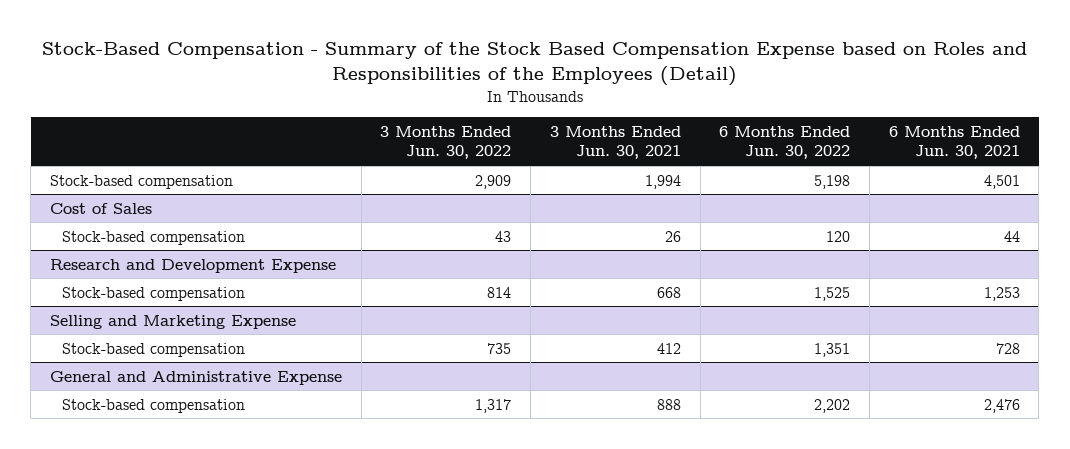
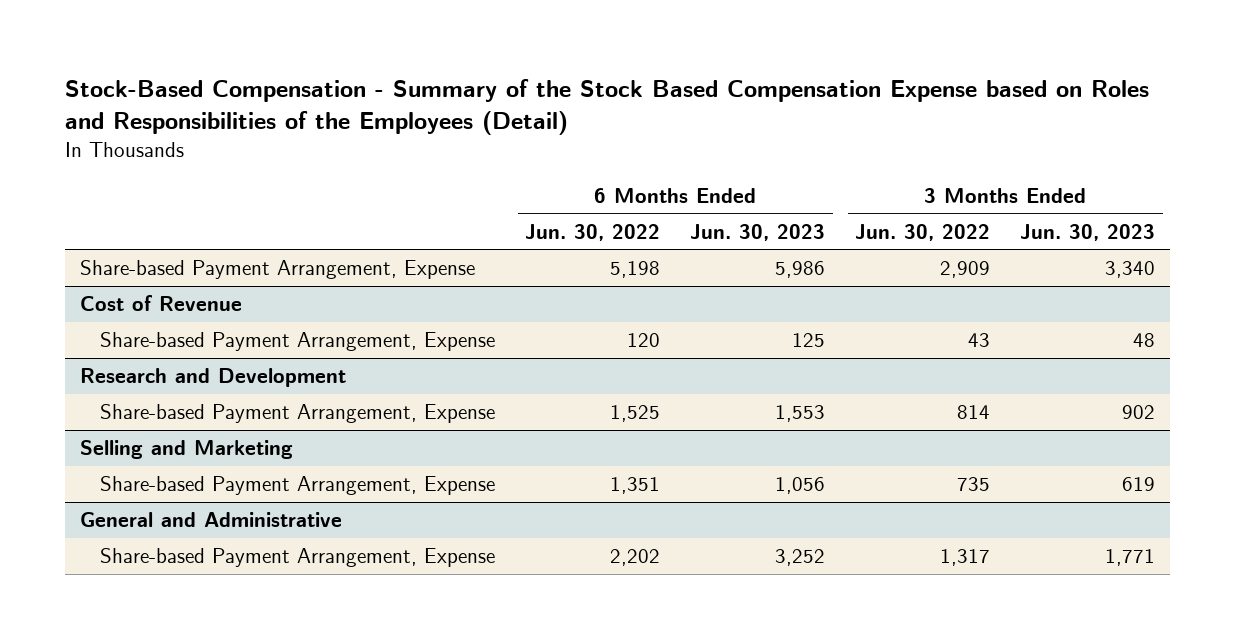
- | 3 Months Ended Jun. 30, 2022 | 3 Months Ended Jun. 30, 2021 | 6 Months Ended Jun. 30, 2022 | 6 Months Ended Jun. 30, 2021
+ | 6 Months Ended Jun. 30, 2022 | 6 Months Ended Jun. 30, 2023 | 3 Months Ended Jun. 30, 2022 | 3 Months Ended Jun. 30, 2023
- Stock-based compensation | 2,909 | 1,994 | 5,198 | 4,501
- Cost of Sales
- Stock-based compensation | 43 | 26 | 120 | 44
- Research and Development Expense
- Stock-based compensation | 814 | 668 | 1,525 | 1,253
- Selling and Marketing Expense
- Stock-based compensation | 735 | 412 | 1,351 | 728
- General and Administrative Expense
- Stock-based compensation | 1,317 | 888 | 2,202 | 2,476
+ Share-based Payment Arrangement, Expense | 5,198 | 5,986 | 2,909 | 3,340
+ Cost of Revenue
+ Share-based Payment Arrangement, Expense | 120 | 125 | 43 | 48
+ Research and Development
+ Share-based Payment Arrangement, Expense | 1,525 | 1,553 | 814 | 902
+ Selling and Marketing
+ Share-based Payment Arrangement, Expense | 1,351 | 1,056 | 735 | 619
+ General and Administrative
+ Share-based Payment Arrangement, Expense | 2,202 | 3,252 | 1,317 | 1,771

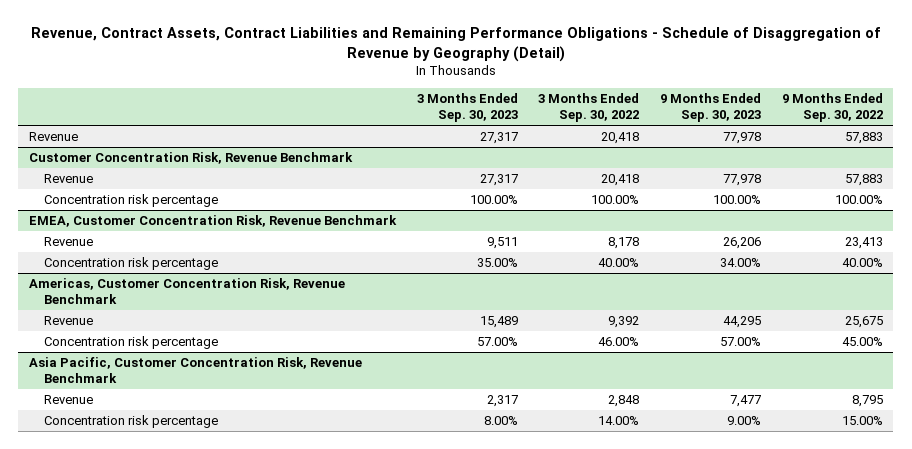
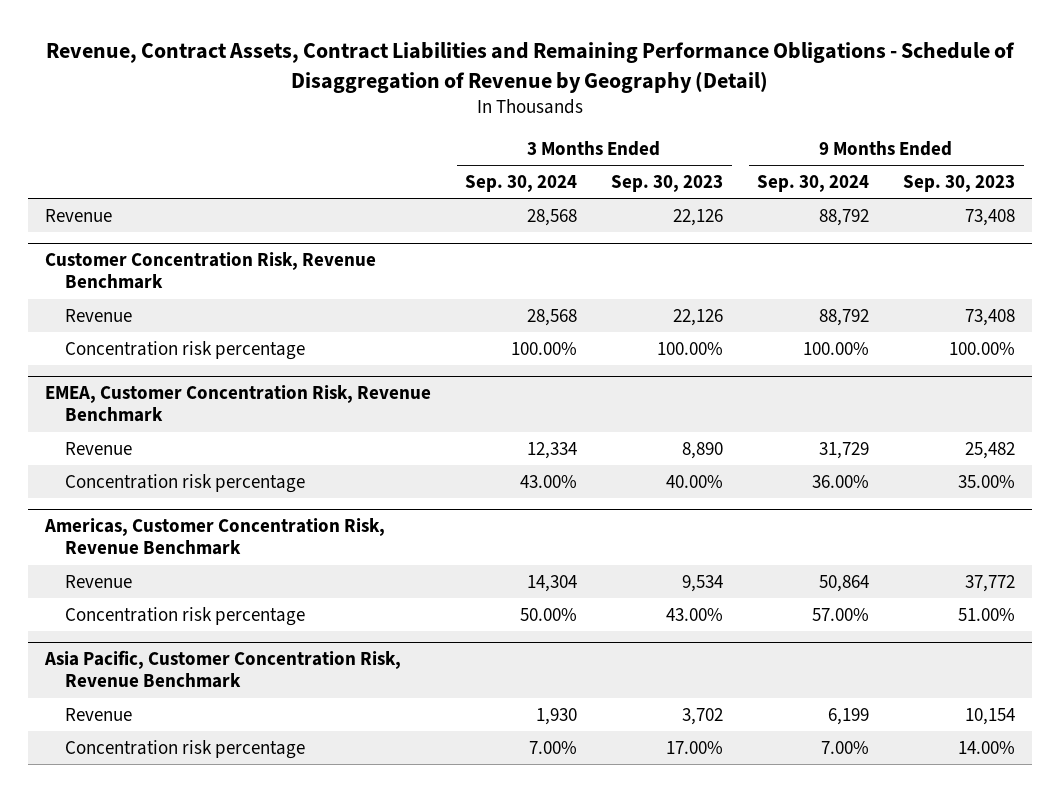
- | 3 Months Ended Sep. 30, 2023 | 3 Months Ended Sep. 30, 2022 | 9 Months Ended Sep. 30, 2023 | 9 Months Ended Sep. 30, 2022
+ | 3 Months Ended Sep. 30, 2024 | 3 Months Ended Sep. 30, 2023 | 9 Months Ended Sep. 30, 2024 | 9 Months Ended Sep. 30, 2023
- Revenue | 27,317 | 20,418 | 77,978 | 57,883
+ Revenue | 28,568 | 22,126 | 88,792 | 73,408
@ Customer Concentration Risk, Revenue Benchmark
- Revenue | 27,317 | 20,418 | 77,978 | 57,883
+ Revenue | 28,568 | 22,126 | 88,792 | 73,408
@ EMEA, Customer Concentration Risk, Revenue Benchmark
- Revenue | 9,511 | 8,178 | 26,206 | 23,413
- Concentration risk percentage | 35.00% | 40.00% | 34.00% | 40.00%
+ Revenue | 12,334 | 8,890 | 31,729 | 25,482
+ Concentration risk percentage | 43.00% | 40.00% | 36.00% | 35.00%
@ Americas, Customer Concentration Risk, Revenue Benchmark
- Revenue | 15,489 | 9,392 | 44,295 | 25,675
- Concentration risk percentage | 57.00% | 46.00% | 57.00% | 45.00%
+ Revenue | 14,304 | 9,534 | 50,864 | 37,772
+ Concentration risk percentage | 50.00% | 43.00% | 57.00% | 51.00%
@ Asia Pacific, Customer Concentration Risk, Revenue Benchmark
- Revenue | 2,317 | 2,848 | 7,477 | 8,795
- Concentration risk percentage | 8.00% | 14.00% | 9.00% | 15.00%
+ Revenue | 1,930 | 3,702 | 6,199 | 10,154
+ Concentration risk percentage | 7.00% | 17.00% | 7.00% | 14.00%

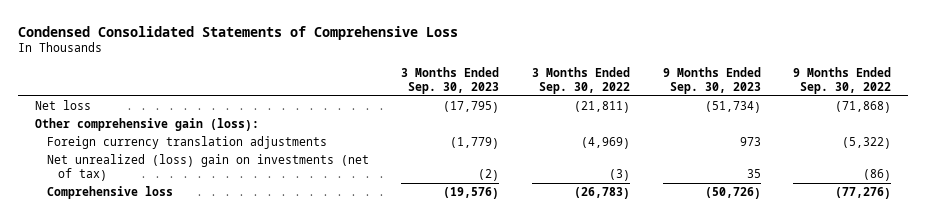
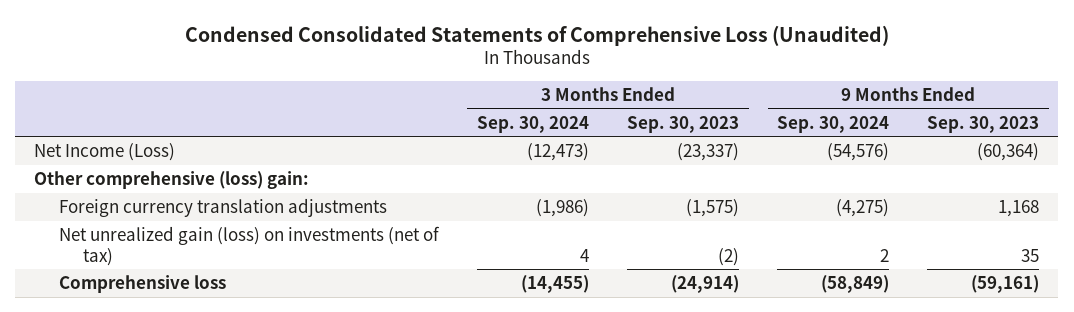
- Condensed Consolidated Statements of Comprehensive Loss
+ Condensed Consolidated Statements of Comprehensive Loss (Unaudited)
- | 3 Months Ended Sep. 30, 2023 | 3 Months Ended Sep. 30, 2022 | 9 Months Ended Sep. 30, 2023 | 9 Months Ended Sep. 30, 2022
+ | 3 Months Ended Sep. 30, 2024 | 3 Months Ended Sep. 30, 2023 | 9 Months Ended Sep. 30, 2024 | 9 Months Ended Sep. 30, 2023
- Net loss | (17,795) | (21,811) | (51,734) | (71,868)
- Other comprehensive gain (loss):
- Foreign currency translation adjustments | (1,779) | (4,969) | 973 | (5,322)
- Net unrealized (loss) gain on investments (net of tax) | (2) | (3) | 35 | (86)
- Comprehensive loss | (19,576) | (26,783) | (50,726) | (77,276)
+ Net Income (Loss) | (12,473) | (23,337) | (54,576) | (60,364)
+ Other comprehensive (loss) gain:
+ Foreign currency translation adjustments | (1,986) | (1,575) | (4,275) | 1,168
+ Net unrealized gain (loss) on investments (net of tax) | 4 | (2) | 2 | 35
+ Comprehensive loss | (14,455) | (24,914) | (58,849) | (59,161)

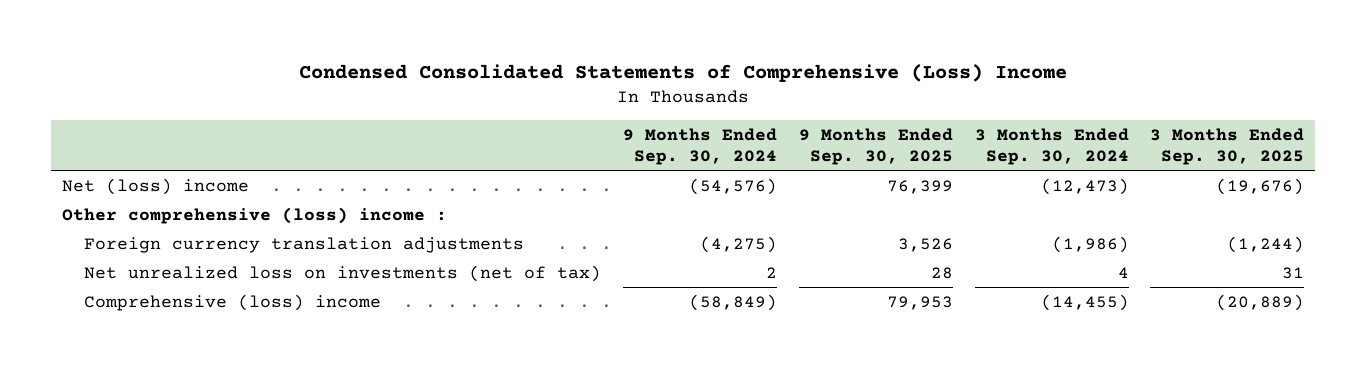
- Condensed Consolidated Statements of Comprehensive Loss (Unaudited)
+ Condensed Consolidated Statements of Comprehensive (Loss) Income
- | 3 Months Ended Sep. 30, 2024 | 3 Months Ended Sep. 30, 2023 | 9 Months Ended Sep. 30, 2024 | 9 Months Ended Sep. 30, 2023
+ | 9 Months Ended Sep. 30, 2024 | 9 Months Ended Sep. 30, 2025 | 3 Months Ended Sep. 30, 2024 | 3 Months Ended Sep. 30, 2025
- Net Income (Loss) | (12,473) | (23,337) | (54,576) | (60,364)
- Other comprehensive (loss) gain:
+ Net (loss) income | (54,576) | 76,399 | (12,473) | (19,676)
+ Other comprehensive (loss) income :
- Net unrealized gain (loss) on investments (net of tax) | 4 | (2) | 2 | 35
- Comprehensive loss | (14,455) | (24,914) | (58,849) | (59,161)
+ Net unrealized loss on investments (net of tax) | 2 | 28 | 4 | 31
+ Comprehensive (loss) income | (58,849) | 79,953 | (14,455) | (20,889)

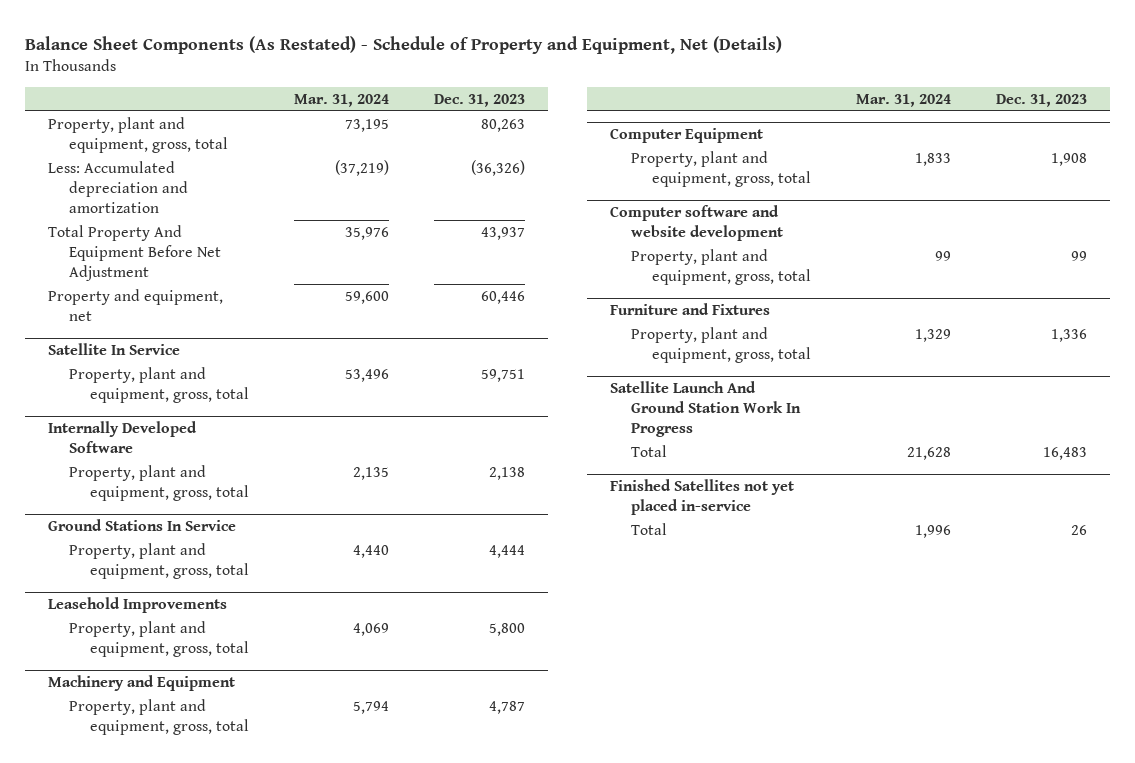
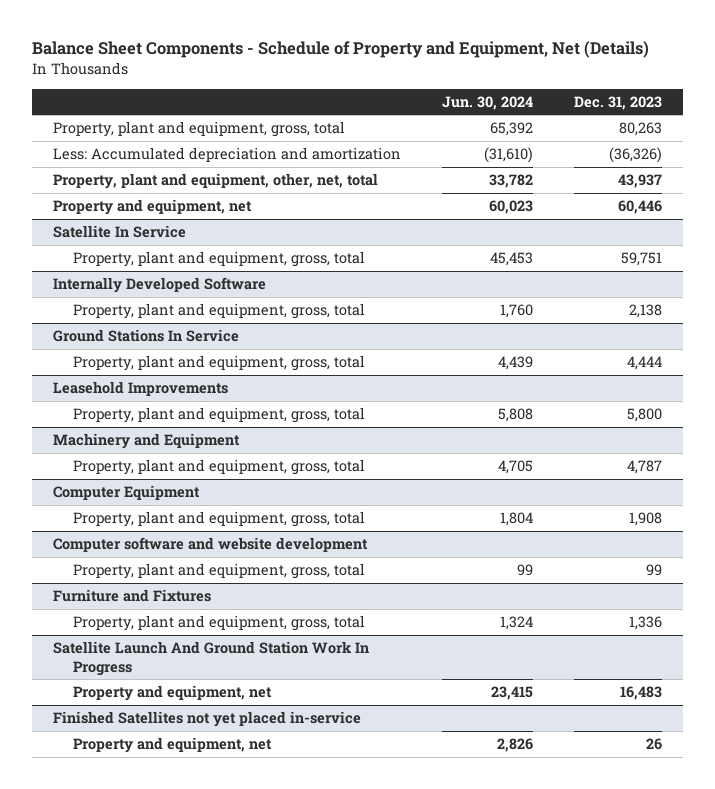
- Balance Sheet Components (As Restated) - Schedule of Property and Equipment, Net (Details)
+ Balance Sheet Components - Schedule of Property and Equipment, Net (Details)
- | Mar. 31, 2024 | Dec. 31, 2023
+ | Jun. 30, 2024 | Dec. 31, 2023
- Total Property And Equipment Before Net Adjustment | 35,976 | 43,937
+ Property, plant and equipment, other, net, total | 33,782 | 43,937
@ Satellite Launch And Ground Station Work In Progress
- Total | 21,628 | 16,483
+ Property and equipment, net | 23,415 | 16,483
@ Finished Satellites not yet placed in-service
- Total | 1,996 | 26
+ Property and equipment, net | 2,826 | 26

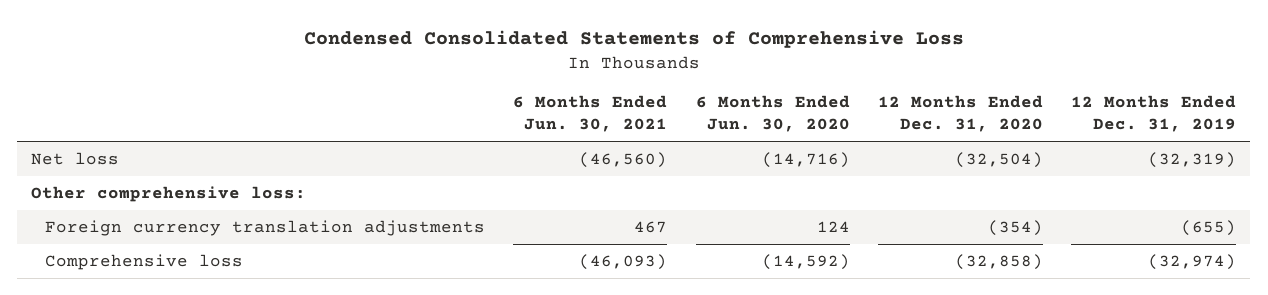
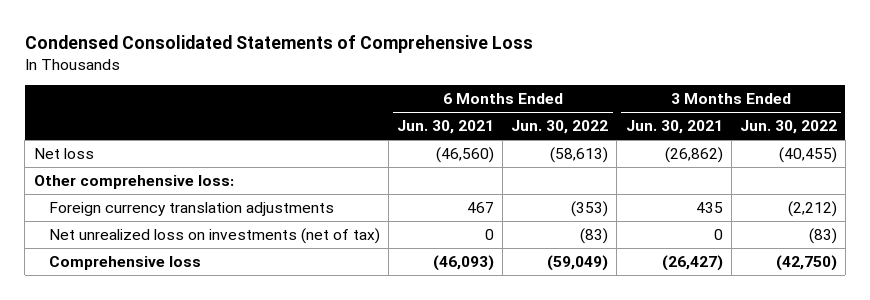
- | 6 Months Ended Jun. 30, 2021 | 6 Months Ended Jun. 30, 2020 | 12 Months Ended Dec. 31, 2020 | 12 Months Ended Dec. 31, 2019
+ | 6 Months Ended Jun. 30, 2021 | 6 Months Ended Jun. 30, 2022 | 3 Months Ended Jun. 30, 2021 | 3 Months Ended Jun. 30, 2022
+ Net unrealized loss on investments (net of tax) | 0 | (83) | 0 | (83)

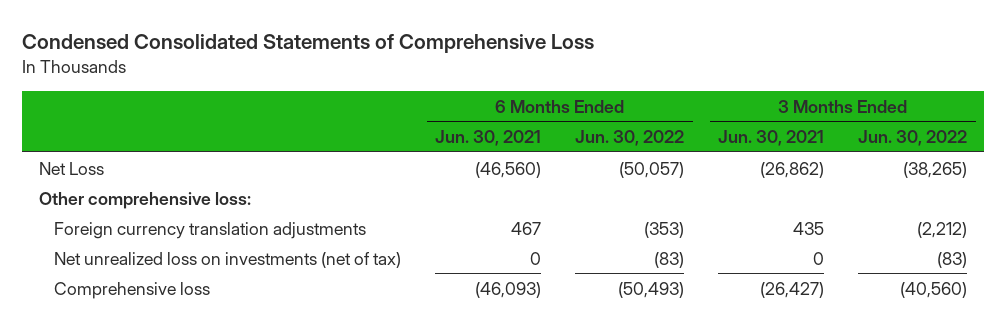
- Net loss | (46,560) | (58,613) | (26,862) | (40,455)
+ Net Loss | (46,560) | (50,057) | (26,862) | (38,265)
- Comprehensive loss | (46,093) | (59,049) | (26,427) | (42,750)
+ Comprehensive loss | (46,093) | (50,493) | (26,427) | (40,560)

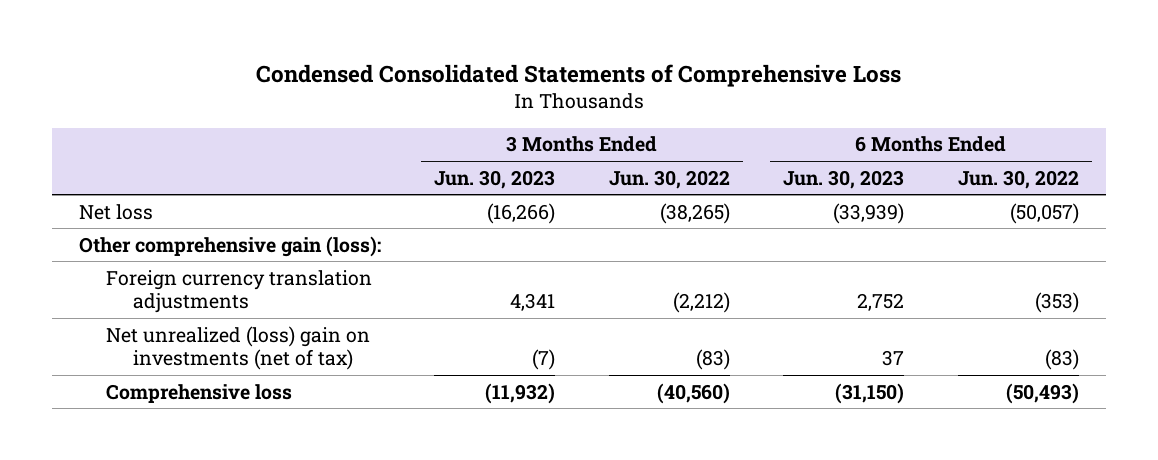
- | 6 Months Ended Jun. 30, 2021 | 6 Months Ended Jun. 30, 2022 | 3 Months Ended Jun. 30, 2021 | 3 Months Ended Jun. 30, 2022
+ | 3 Months Ended Jun. 30, 2023 | 3 Months Ended Jun. 30, 2022 | 6 Months Ended Jun. 30, 2023 | 6 Months Ended Jun. 30, 2022
- Net Loss | (46,560) | (50,057) | (26,862) | (38,265)
- Other comprehensive loss:
+ Net loss | (16,266) | (38,265) | (33,939) | (50,057)
+ Other comprehensive gain (loss):
- Net unrealized loss on investments (net of tax) | 0 | (83) | 0 | (83)
+ Net unrealized (loss) gain on investments (net of tax) | (7) | (83) | 37 | (83)

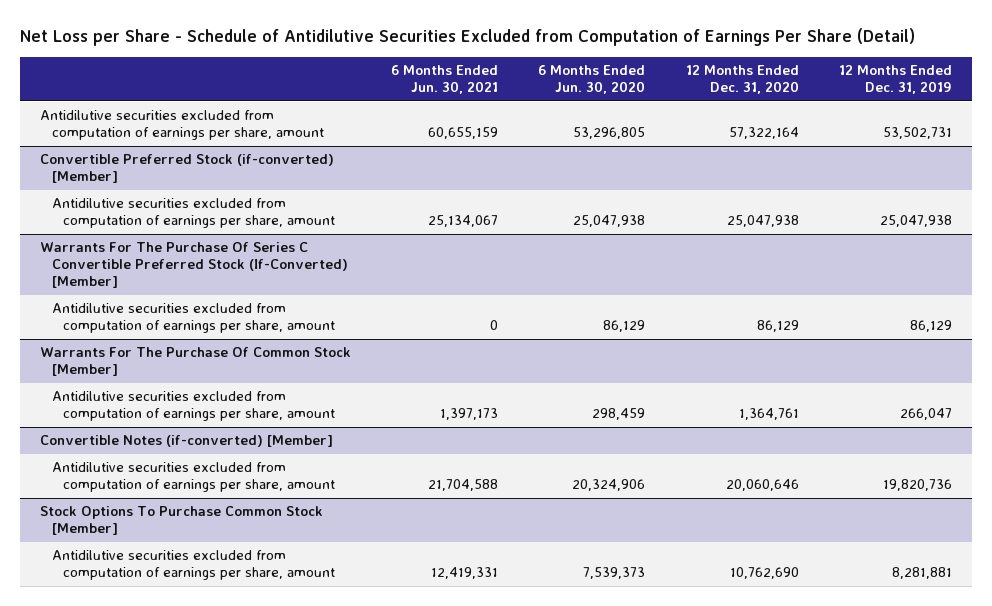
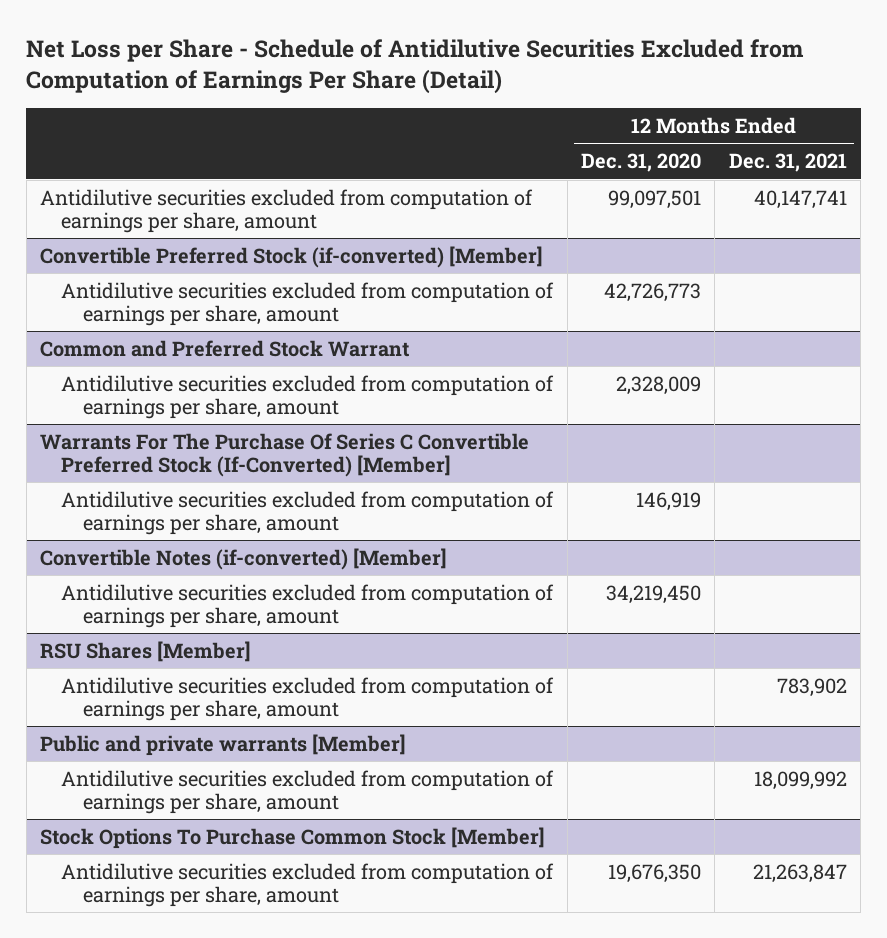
- | 6 Months Ended Jun. 30, 2021 | 6 Months Ended Jun. 30, 2020 | 12 Months Ended Dec. 31, 2020 | 12 Months Ended Dec. 31, 2019
+ | 12 Months Ended Dec. 31, 2020 | 12 Months Ended Dec. 31, 2021
- Antidilutive securities excluded from computation of earnings per share, amount | 60,655,159 | 53,296,805 | 57,322,164 | 53,502,731
+ Antidilutive securities excluded from computation of earnings per share, amount | 99,097,501 | 40,147,741
@ Convertible Preferred Stock (if-converted) [Member]
- Antidilutive securities excluded from computation of earnings per share, amount | 25,134,067 | 25,047,938 | 25,047,938 | 25,047,938
+ Antidilutive securities excluded from computation of earnings per share, amount | 42,726,773 |
+ Common and Preferred Stock Warrant
+ Antidilutive securities excluded from computation of earnings per share, amount | 2,328,009 |
@ Warrants For The Purchase Of Series C Convertible Preferred Stock (If-Converted) [Member]
- Antidilutive securities excluded from computation of earnings per share, amount | 0 | 86,129 | 86,129 | 86,129
- Warrants For The Purchase Of Common Stock [Member]
- Antidilutive securities excluded from computation of earnings per share, amount | 1,397,173 | 298,459 | 1,364,761 | 266,047
@ Warrants For The Purchase Of Series C Convertible Preferred Stock (If-Converted) [Member]
+ Antidilutive securities excluded from computation of earnings per share, amount | 146,919 |
@ Convertible Notes (if-converted) [Member]
- Antidilutive securities excluded from computation of earnings per share, amount | 21,704,588 | 20,324,906 | 20,060,646 | 19,820,736
+ Antidilutive securities excluded from computation of earnings per share, amount | 34,219,450 |
+ RSU Shares [Member]
+ Antidilutive securities excluded from computation of earnings per share, amount | | 783,902
+ Public and private warrants [Member]
+ Antidilutive securities excluded from computation of earnings per share, amount | | 18,099,992
@ Stock Options To Purchase Common Stock [Member]
- Antidilutive securities excluded from computation of earnings per share, amount | 12,419,331 | 7,539,373 | 10,762,690 | 8,281,881
+ Antidilutive securities excluded from computation of earnings per share, amount | 19,676,350 | 21,263,847

